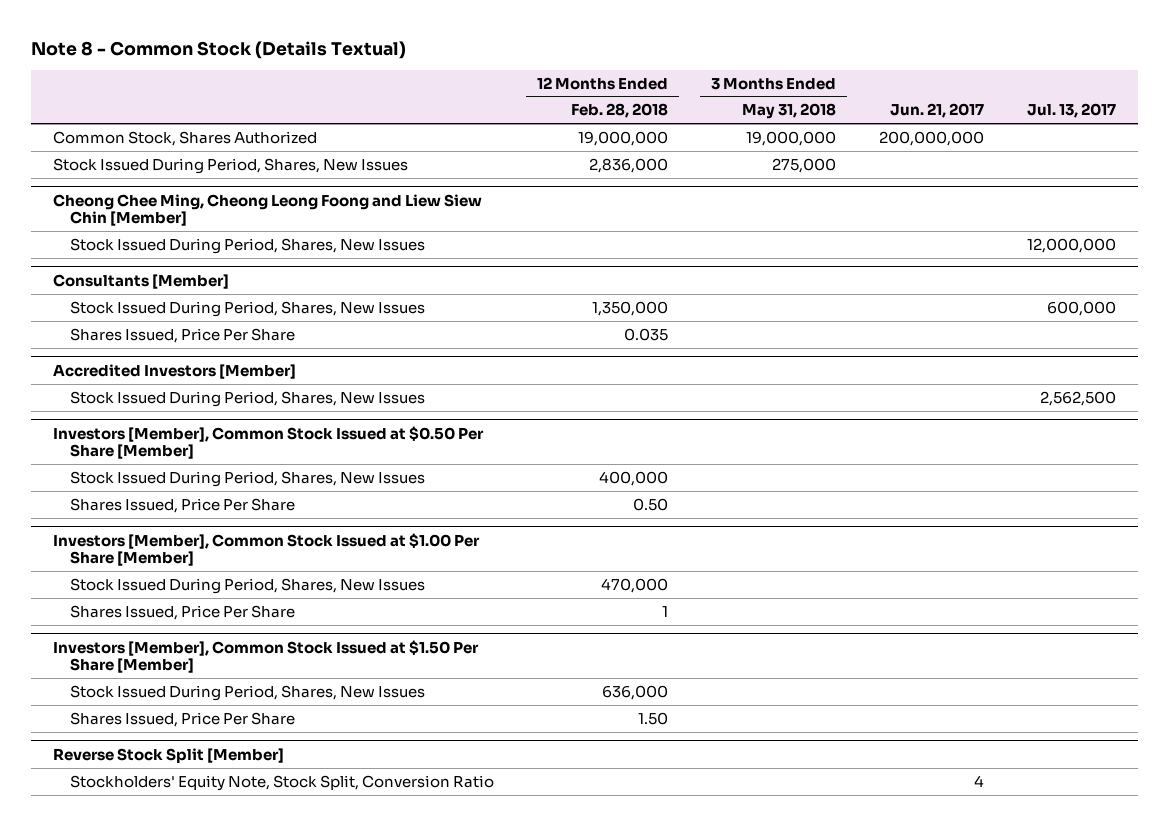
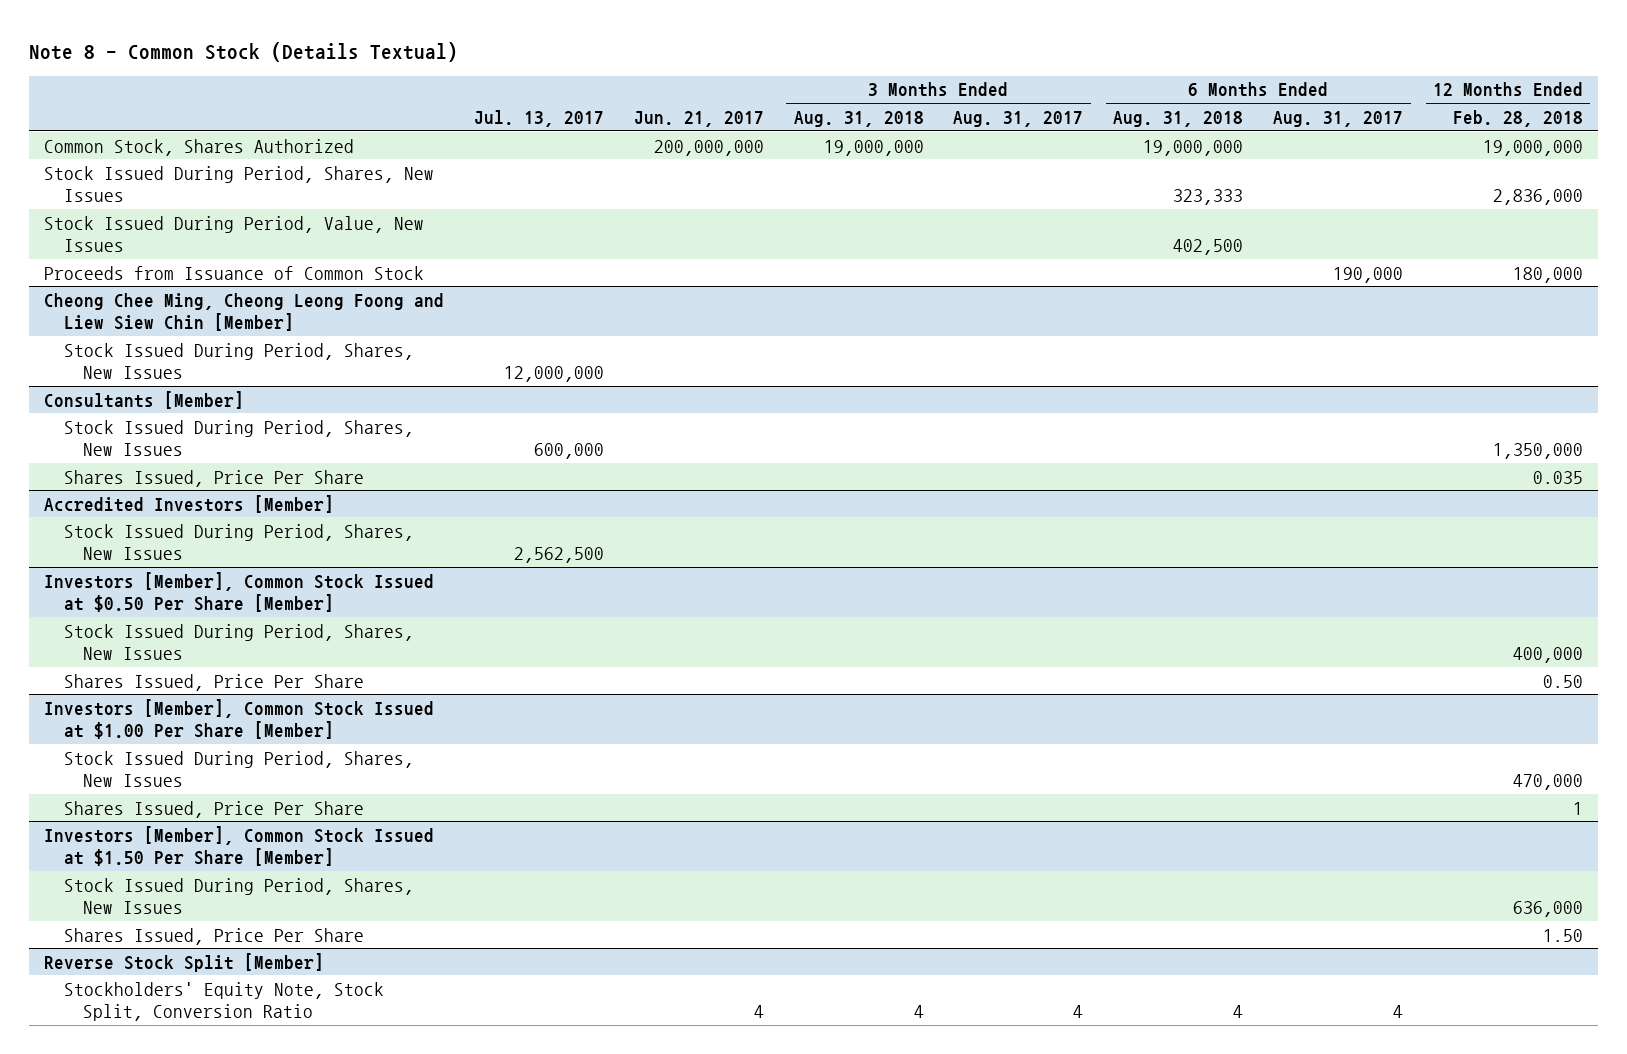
- | 12 Months Ended Feb. 28, 2018 | 3 Months Ended May 31, 2018 | Jun. 21, 2017 | Jul. 13, 2017
+ | Jul. 13, 2017 | Jun. 21, 2017 | 3 Months Ended Aug. 31, 2018 | 3 Months Ended Aug. 31, 2017 | 6 Months Ended Aug. 31, 2018 | 6 Months Ended Aug. 31, 2017 | 12 Months Ended Feb. 28, 2018
+ Stock Issued During Period, Value, New Issues | | | | | 402,500 | |
+ Proceeds from Issuance of Common Stock | | | | | | 190,000 | 180,000

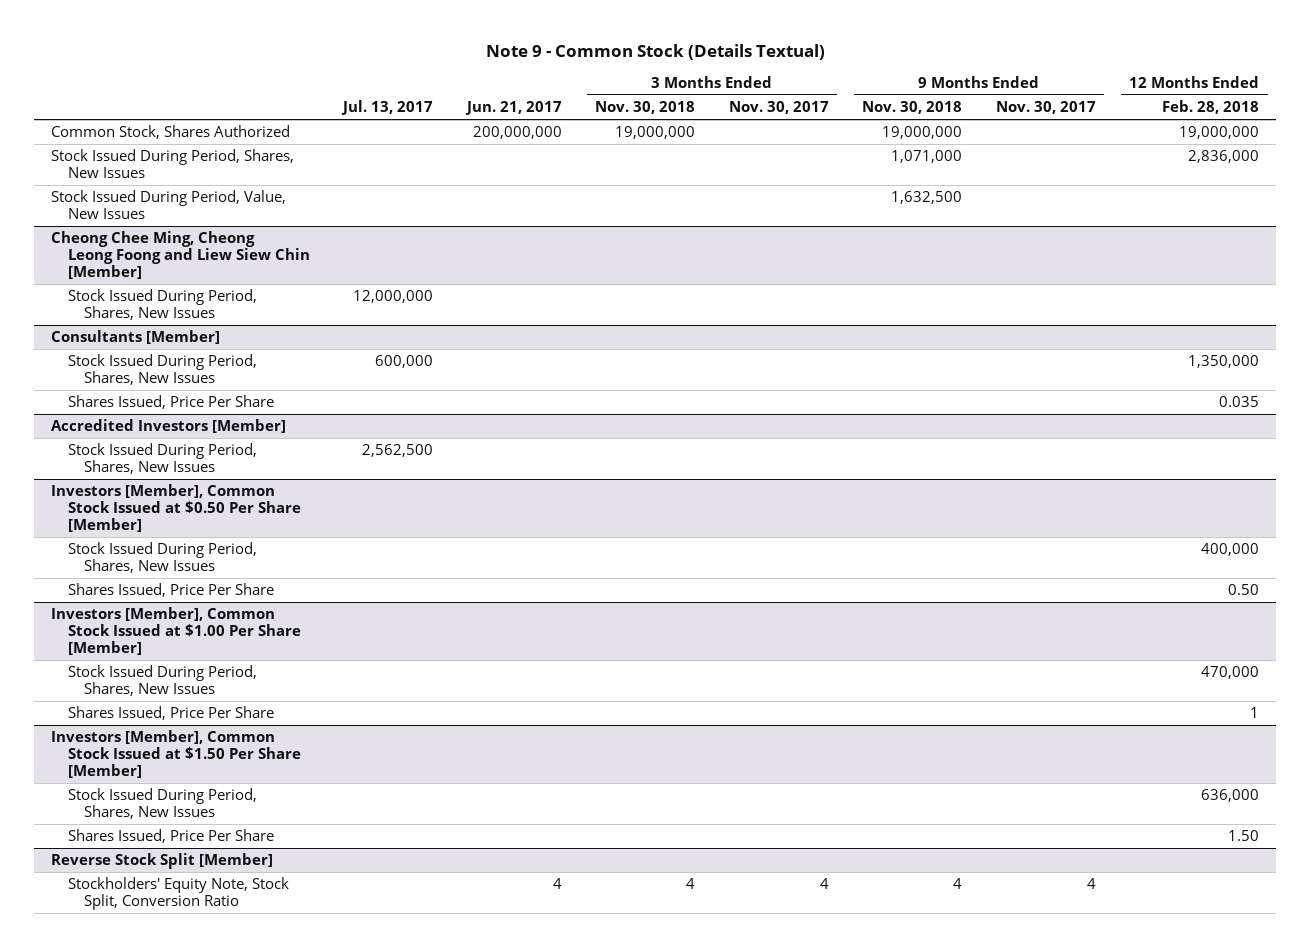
- Note 8 - Common Stock (Details Textual)
+ Note 9 - Common Stock (Details Textual)
- | Jul. 13, 2017 | Jun. 21, 2017 | 3 Months Ended Aug. 31, 2018 | 3 Months Ended Aug. 31, 2017 | 6 Months Ended Aug. 31, 2018 | 6 Months Ended Aug. 31, 2017 | 12 Months Ended Feb. 28, 2018
+ | Jul. 13, 2017 | Jun. 21, 2017 | 3 Months Ended Nov. 30, 2018 | 3 Months Ended Nov. 30, 2017 | 9 Months Ended Nov. 30, 2018 | 9 Months Ended Nov. 30, 2017 | 12 Months Ended Feb. 28, 2018
- Proceeds from Issuance of Common Stock | | | | | | 190,000 | 180,000

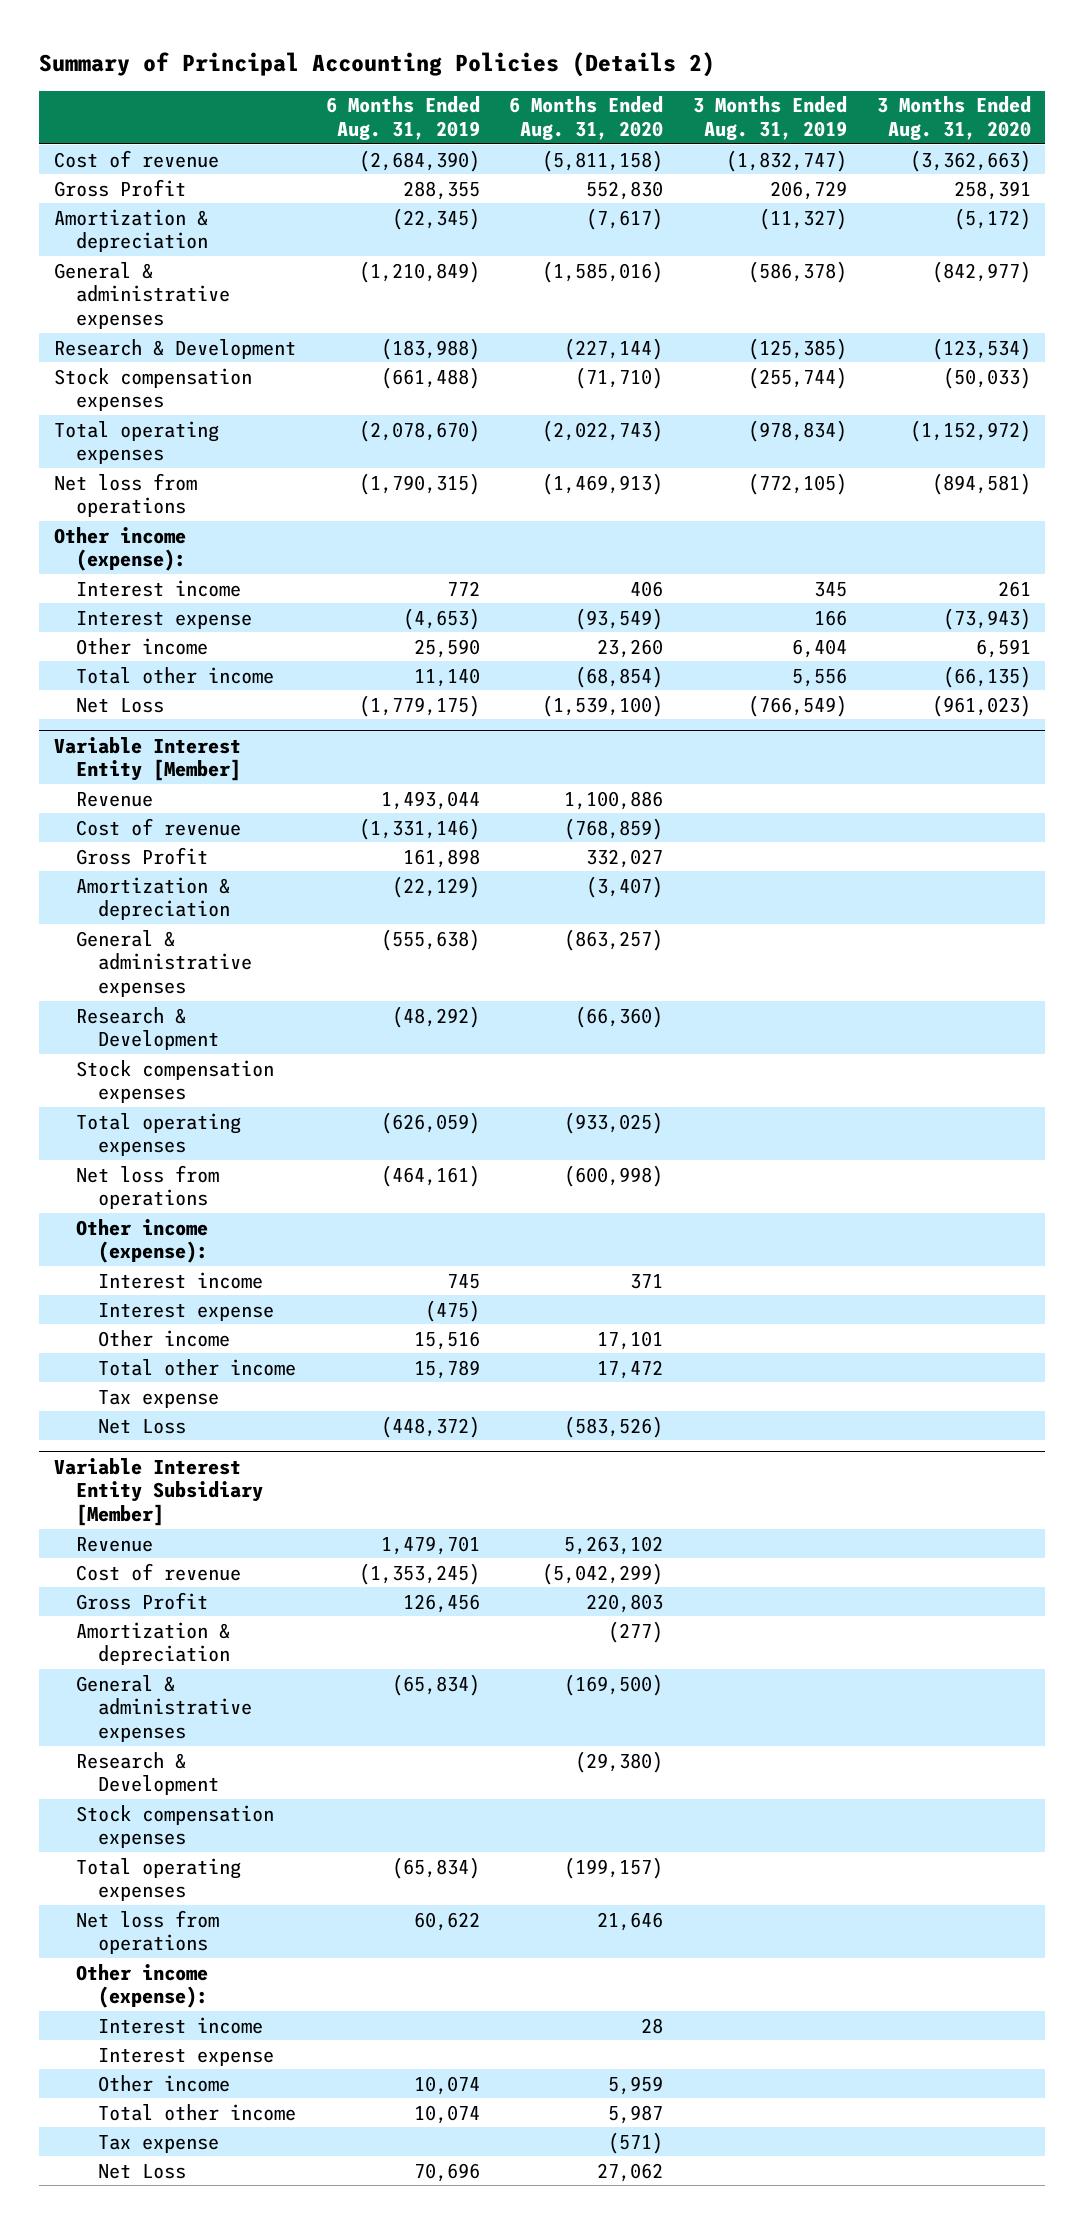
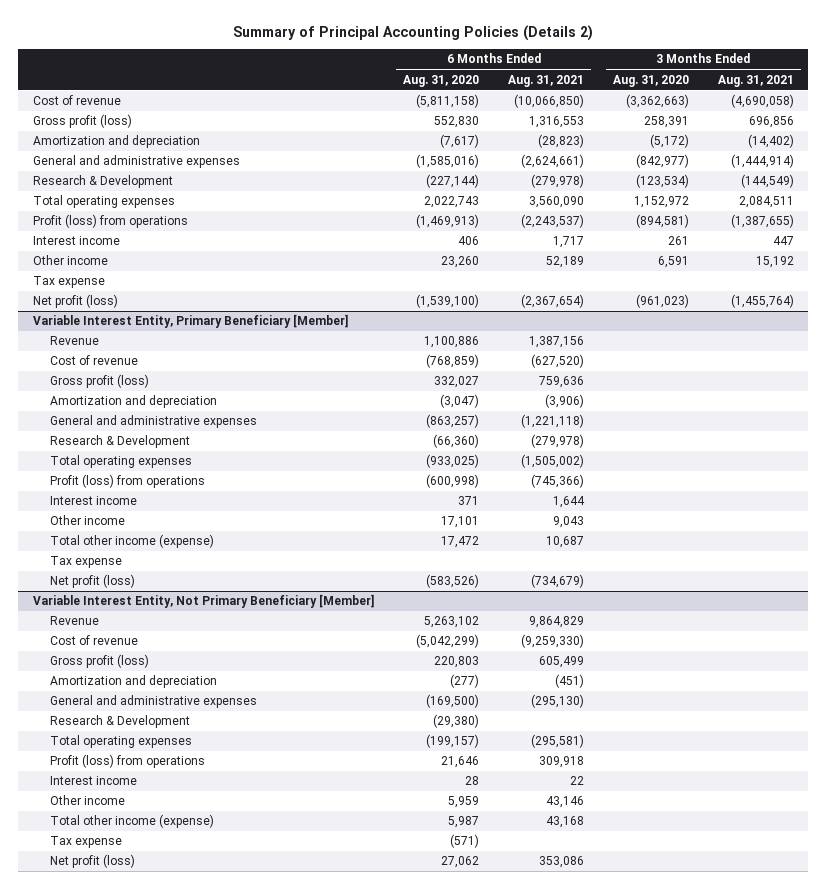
- | 6 Months Ended Aug. 31, 2019 | 6 Months Ended Aug. 31, 2020 | 3 Months Ended Aug. 31, 2019 | 3 Months Ended Aug. 31, 2020
+ | 6 Months Ended Aug. 31, 2020 | 6 Months Ended Aug. 31, 2021 | 3 Months Ended Aug. 31, 2020 | 3 Months Ended Aug. 31, 2021
- Gross Profit | 288,355 | 552,830 | 206,729 | 258,391
- Amortization & depreciation | (22,345) | (7,617) | (11,327) | (5,172)
- General & administrative expenses | (1,210,849) | (1,585,016) | (586,378) | (842,977)
+ Gross profit (loss) | 552,830 | 1,316,553 | 258,391 | 696,856
+ Amortization and depreciation | (7,617) | (28,823) | (5,172) | (14,402)
+ General and administrative expenses | (1,585,016) | (2,624,661) | (842,977) | (1,444,914)
- Stock compensation expenses | (661,488) | (71,710) | (255,744) | (50,033)
- Total operating expenses | (2,078,670) | (2,022,743) | (978,834) | (1,152,972)
- Net loss from operations | (1,790,315) | (1,469,913) | (772,105) | (894,581)
- Other income (expense):
+ Total operating expenses | 2,022,743 | 3,560,090 | 1,152,972 | 2,084,511
+ Profit (loss) from operations | (1,469,913) | (2,243,537) | (894,581) | (1,387,655)
- Interest expense | (4,653) | (93,549) | 166 | (73,943)
- Total other income | 11,140 | (68,854) | 5,556 | (66,135)
- Net Loss | (1,779,175) | (1,539,100) | (766,549) | (961,023)
- Variable Interest Entity [Member]
+ Tax expense
+ Net profit (loss) | (1,539,100) | (2,367,654) | (961,023) | (1,455,764)
+ Variable Interest Entity, Primary Beneficiary [Member]
- Gross Profit | 161,898 | 332,027 | |
- Amortization & depreciation | (22,129) | (3,407) | |
- General & administrative expenses | (555,638) | (863,257) | |
+ Gross profit (loss) | 332,027 | 759,636 | |
+ Amortization and depreciation | (3,047) | (3,906) | |
+ General and administrative expenses | (863,257) | (1,221,118) | |
- Stock compensation expenses
- Net loss from operations | (464,161) | (600,998) | |
- Other income (expense):
+ Profit (loss) from operations | (600,998) | (745,366) | |
- Interest expense | (475) | | |
- Total other income | 15,789 | 17,472 | |
+ Total other income (expense) | 17,472 | 10,687 | |
- Net Loss | (448,372) | (583,526) | |
- Variable Interest Entity Subsidiary [Member]
+ Net profit (loss) | (583,526) | (734,679) | |
+ Variable Interest Entity, Not Primary Beneficiary [Member]
- Gross Profit | 126,456 | 220,803 | |
- Amortization & depreciation | | (277) | |
- General & administrative expenses | (65,834) | (169,500) | |
+ Gross profit (loss) | 220,803 | 605,499 | |
+ Amortization and depreciation | (277) | (451) | |
+ General and administrative expenses | (169,500) | (295,130) | |
- Stock compensation expenses
- Net loss from operations | 60,622 | 21,646 | |
- Other income (expense):
+ Profit (loss) from operations | 21,646 | 309,918 | |
- Interest expense
- Total other income | 10,074 | 5,987 | |
+ Total other income (expense) | 5,987 | 43,168 | |
- Net Loss | 70,696 | 27,062 | |
+ Net profit (loss) | 27,062 | 353,086 | |

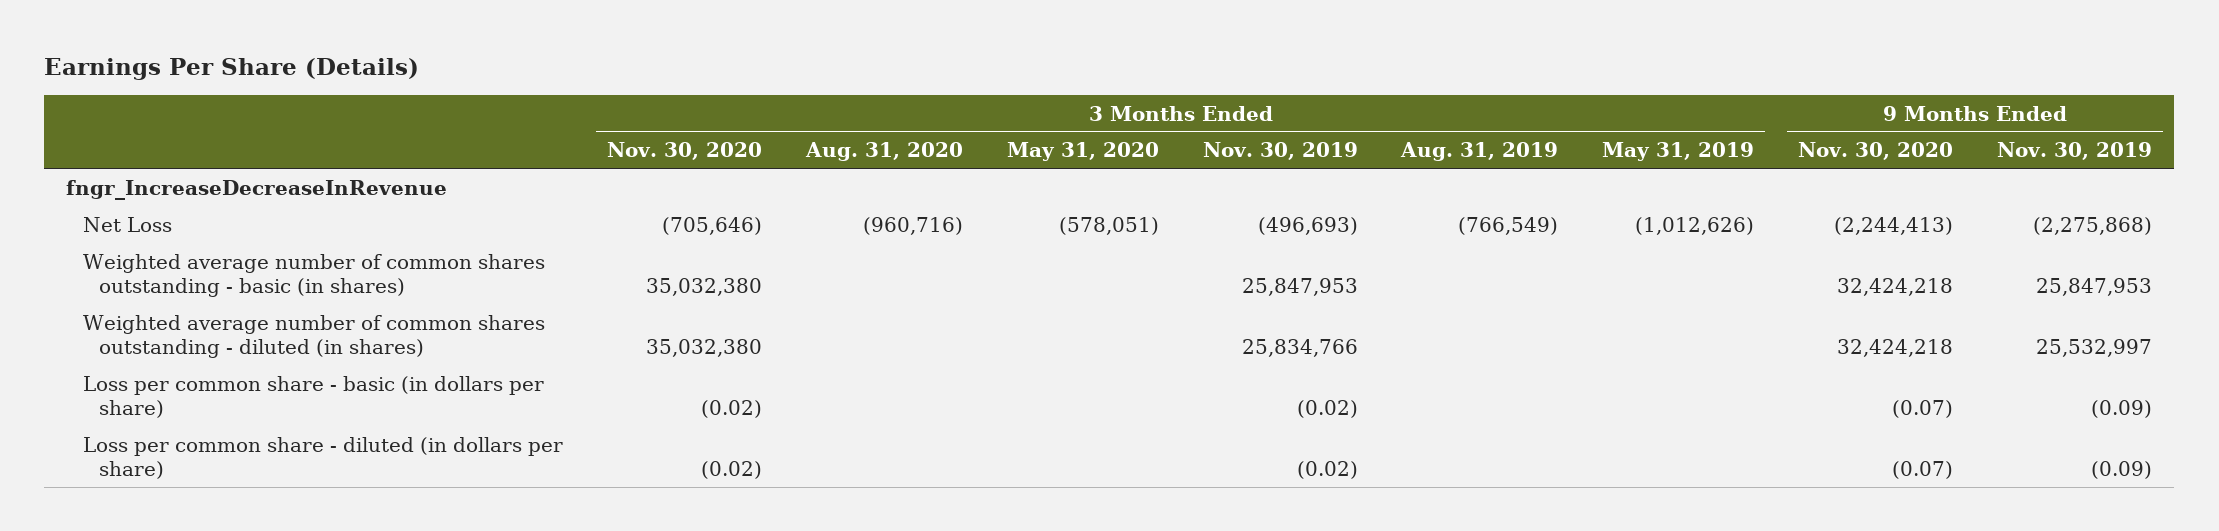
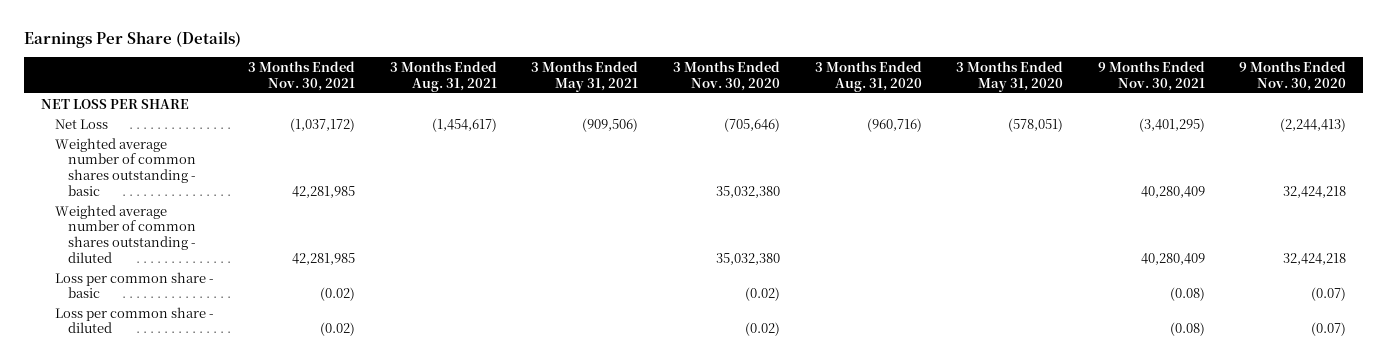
- | 3 Months Ended Nov. 30, 2020 | 3 Months Ended Aug. 31, 2020 | 3 Months Ended May 31, 2020 | 3 Months Ended Nov. 30, 2019 | 3 Months Ended Aug. 31, 2019 | 3 Months Ended May 31, 2019 | 9 Months Ended Nov. 30, 2020 | 9 Months Ended Nov. 30, 2019
+ | 3 Months Ended Nov. 30, 2021 | 3 Months Ended Aug. 31, 2021 | 3 Months Ended May 31, 2021 | 3 Months Ended Nov. 30, 2020 | 3 Months Ended Aug. 31, 2020 | 3 Months Ended May 31, 2020 | 9 Months Ended Nov. 30, 2021 | 9 Months Ended Nov. 30, 2020
- fngr_IncreaseDecreaseInRevenue
+ NET LOSS PER SHARE
- Weighted average number of common shares outstanding - basic (in shares) | 35,032,380 | | | 25,847,953 | | | 32,424,218 | 25,847,953
- Weighted average number of common shares outstanding - diluted (in shares) | 35,032,380 | | | 25,834,766 | | | 32,424,218 | 25,532,997
- Loss per common share - basic (in dollars per share) | (0.02) | | | (0.02) | | | (0.07) | (0.09)
- Loss per common share - diluted (in dollars per share) | (0.02) | | | (0.02) | | | (0.07) | (0.09)
+ Weighted average number of common shares outstanding - basic | 42,281,985 | | | 35,032,380 | | | 40,280,409 | 32,424,218
+ Weighted average number of common shares outstanding - diluted | 42,281,985 | | | 35,032,380 | | | 40,280,409 | 32,424,218
+ Loss per common share - basic | (0.02) | | | (0.02) | | | (0.08) | (0.07)
+ Loss per common share - diluted | (0.02) | | | (0.02) | | | (0.08) | (0.07)

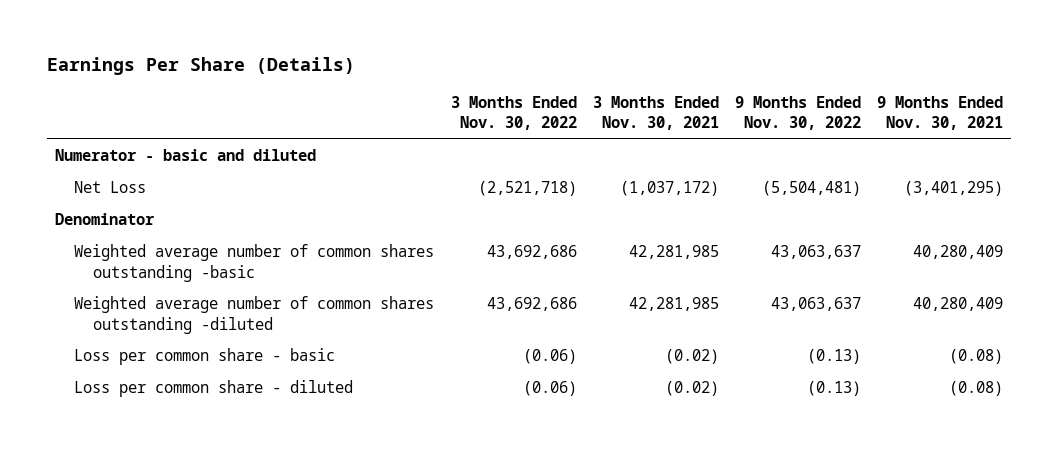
- | 3 Months Ended Nov. 30, 2021 | 3 Months Ended Aug. 31, 2021 | 3 Months Ended May 31, 2021 | 3 Months Ended Nov. 30, 2020 | 3 Months Ended Aug. 31, 2020 | 3 Months Ended May 31, 2020 | 9 Months Ended Nov. 30, 2021 | 9 Months Ended Nov. 30, 2020
+ | 3 Months Ended Nov. 30, 2022 | 3 Months Ended Nov. 30, 2021 | 9 Months Ended Nov. 30, 2022 | 9 Months Ended Nov. 30, 2021
- NET LOSS PER SHARE
+ Numerator - basic and diluted
- Weighted average number of common shares outstanding - basic | 42,281,985 | | | 35,032,380 | | | 40,280,409 | 32,424,218
- Weighted average number of common shares outstanding - diluted | 42,281,985 | | | 35,032,380 | | | 40,280,409 | 32,424,218
+ Denominator
+ Weighted average number of common shares outstanding -basic | 43,692,686 | 42,281,985 | 43,063,637 | 40,280,409
+ Weighted average number of common shares outstanding -diluted | 43,692,686 | 42,281,985 | 43,063,637 | 40,280,409

